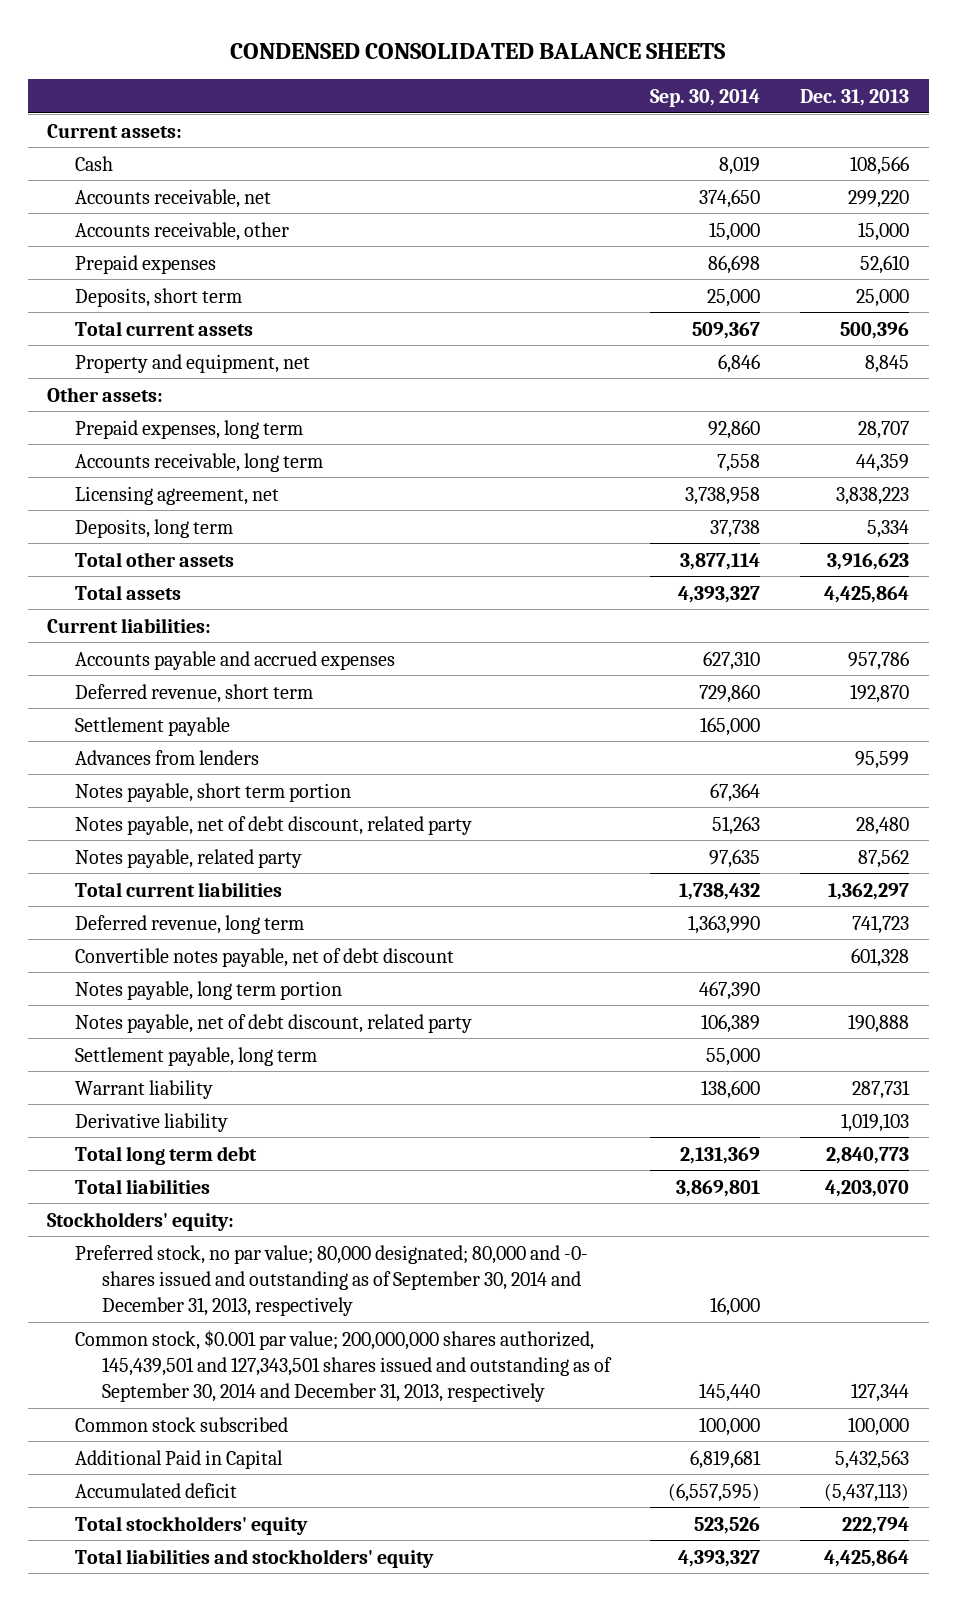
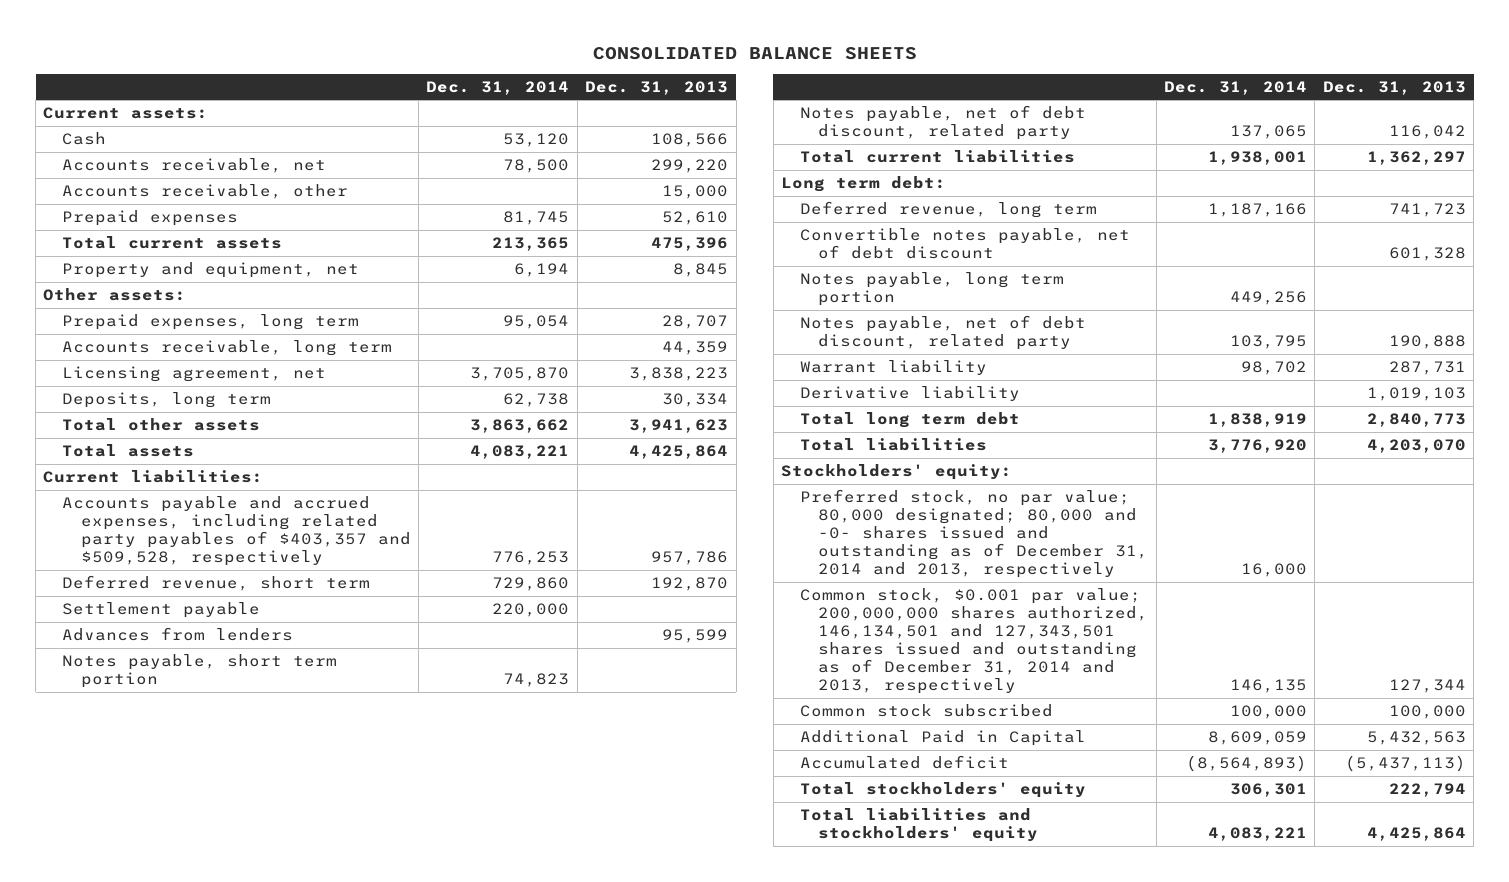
- CONDENSED CONSOLIDATED BALANCE SHEETS
+ CONSOLIDATED BALANCE SHEETS
- | Sep. 30, 2014 | Dec. 31, 2013
+ | Dec. 31, 2014 | Dec. 31, 2013
- Deposits, short term | 25,000 | 25,000
- Total current assets | 509,367 | 500,396
+ Total current assets | 213,365 | 475,396
- Deposits, long term | 37,738 | 5,334
- Total other assets | 3,877,114 | 3,916,623
+ Deposits, long term | 62,738 | 30,334
+ Total other assets | 3,863,662 | 3,941,623
- Accounts payable and accrued expenses | 627,310 | 957,786
+ Accounts payable and accrued expenses, including related party payables of $403,357 and $509,528, respectively | 776,253 | 957,786
- Notes payable, net of debt discount, related party | 51,263 | 28,480
- Notes payable, related party | 97,635 | 87,562
+ Notes payable, net of debt discount, related party | 137,065 | 116,042
+ Long term debt:
- Settlement payable, long term | 55,000 |
- Preferred stock, no par value; 80,000 designated; 80,000 and -0- shares issued and outstanding as of September 30, 2014 and December 31, 2013, respectively | 16,000 |
- Common stock, $0.001 par value; 200,000,000 shares authorized, 145,439,501 and 127,343,501 shares issued and outstanding as of September 30, 2014 and December 31, 2013, respectively | 145,440 | 127,344
+ Preferred stock, no par value; 80,000 designated; 80,000 and -0- shares issued and outstanding as of December 31, 2014 and 2013, respectively | 16,000 |
+ Common stock, $0.001 par value; 200,000,000 shares authorized, 146,134,501 and 127,343,501 shares issued and outstanding as of December 31, 2014 and 2013, respectively | 146,135 | 127,344

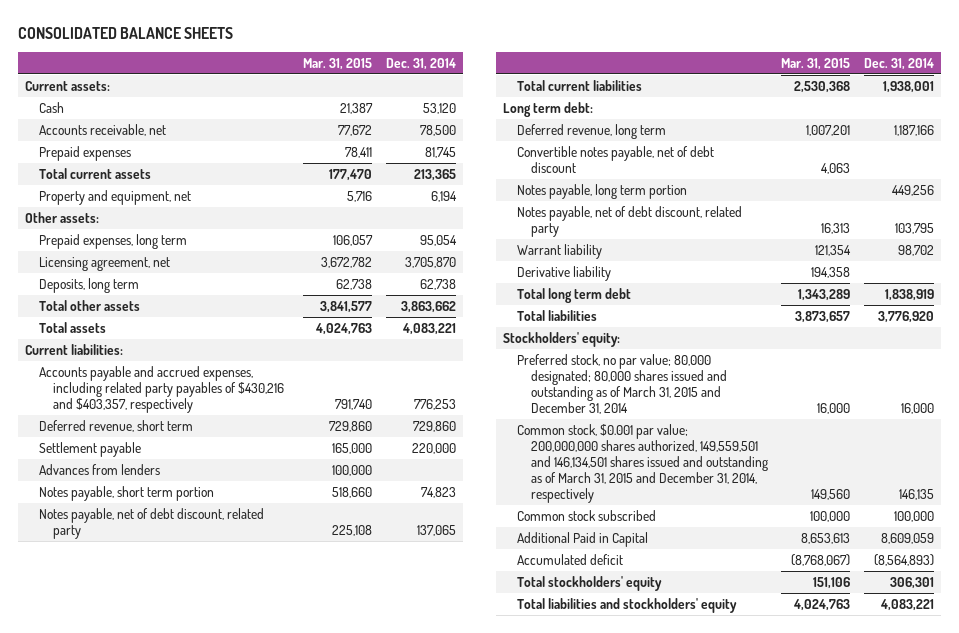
- | Dec. 31, 2014 | Dec. 31, 2013
+ | Mar. 31, 2015 | Dec. 31, 2014
- Accounts receivable, other | | 15,000
- Accounts receivable, long term | | 44,359
- Accounts payable and accrued expenses, including related party payables of $403,357 and $509,528, respectively | 776,253 | 957,786
+ Accounts payable and accrued expenses, including related party payables of $430,216 and $403,357, respectively | 791,740 | 776,253
- Preferred stock, no par value; 80,000 designated; 80,000 and -0- shares issued and outstanding as of December 31, 2014 and 2013, respectively | 16,000 |
- Common stock, $0.001 par value; 200,000,000 shares authorized, 146,134,501 and 127,343,501 shares issued and outstanding as of December 31, 2014 and 2013, respectively | 146,135 | 127,344
+ Preferred stock, no par value; 80,000 designated; 80,000 shares issued and outstanding as of March 31, 2015 and December 31, 2014 | 16,000 | 16,000
+ Common stock, $0.001 par value; 200,000,000 shares authorized, 149,559,501 and 146,134,501 shares issued and outstanding as of March 31, 2015 and December 31, 2014, respectively | 149,560 | 146,135

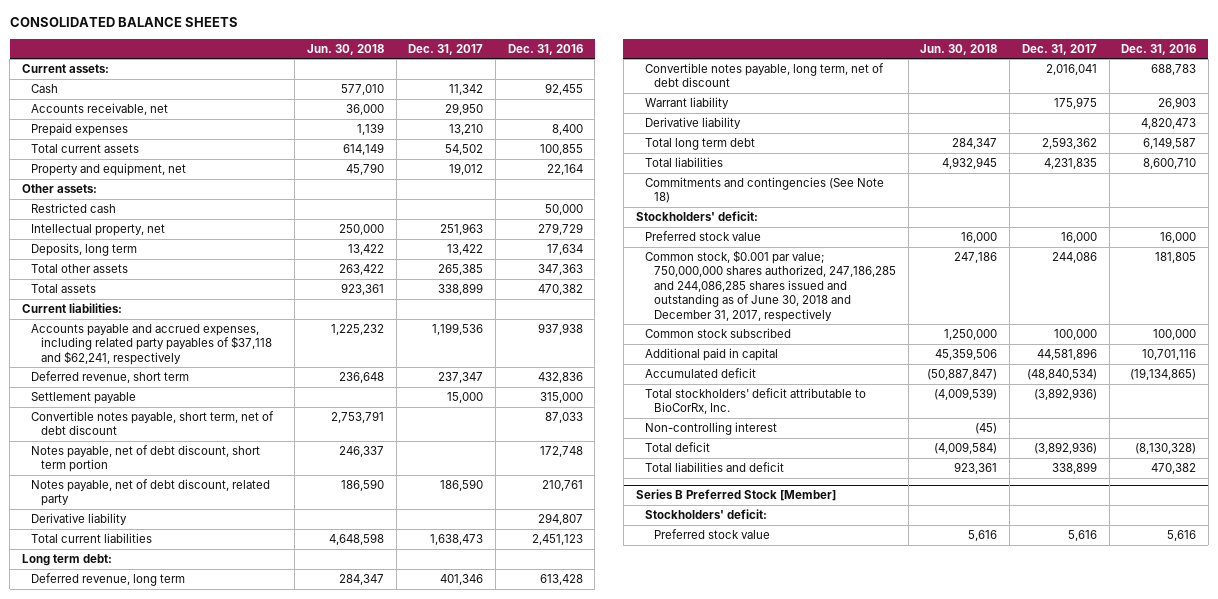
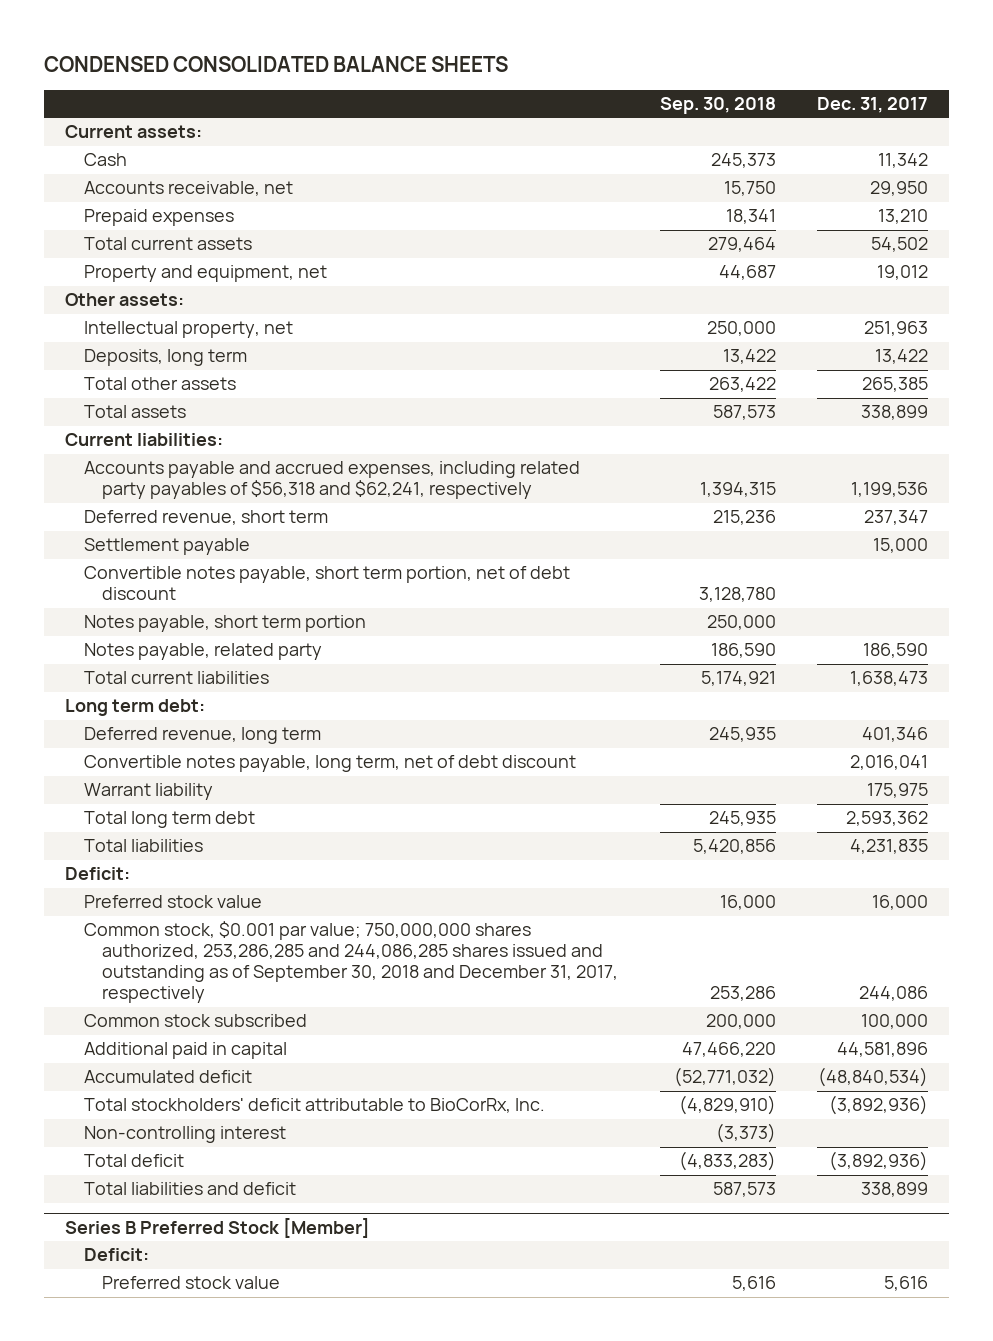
- CONSOLIDATED BALANCE SHEETS
+ CONDENSED CONSOLIDATED BALANCE SHEETS
- | Jun. 30, 2018 | Dec. 31, 2017 | Dec. 31, 2016
+ | Sep. 30, 2018 | Dec. 31, 2017
- Restricted cash | | | 50,000
- Accounts payable and accrued expenses, including related party payables of $37,118 and $62,241, respectively | 1,225,232 | 1,199,536 | 937,938
+ Accounts payable and accrued expenses, including related party payables of $56,318 and $62,241, respectively | 1,394,315 | 1,199,536
- Convertible notes payable, short term, net of debt discount | 2,753,791 | | 87,033
- Notes payable, net of debt discount, short term portion | 246,337 | | 172,748
- Notes payable, net of debt discount, related party | 186,590 | 186,590 | 210,761
- Derivative liability | | | 294,807
+ Convertible notes payable, short term portion, net of debt discount | 3,128,780 |
+ Notes payable, short term portion | 250,000 |
+ Notes payable, related party | 186,590 | 186,590
- Derivative liability | | | 4,820,473
- Commitments and contingencies (See Note 18)
- Stockholders' deficit:
+ Deficit:
- Common stock, $0.001 par value; 750,000,000 shares authorized, 247,186,285 and 244,086,285 shares issued and outstanding as of June 30, 2018 and December 31, 2017, respectively | 247,186 | 244,086 | 181,805
+ Common stock, $0.001 par value; 750,000,000 shares authorized, 253,286,285 and 244,086,285 shares issued and outstanding as of September 30, 2018 and December 31, 2017, respectively | 253,286 | 244,086
@ Series B Preferred Stock [Member]
- Stockholders' deficit:
+ Deficit:

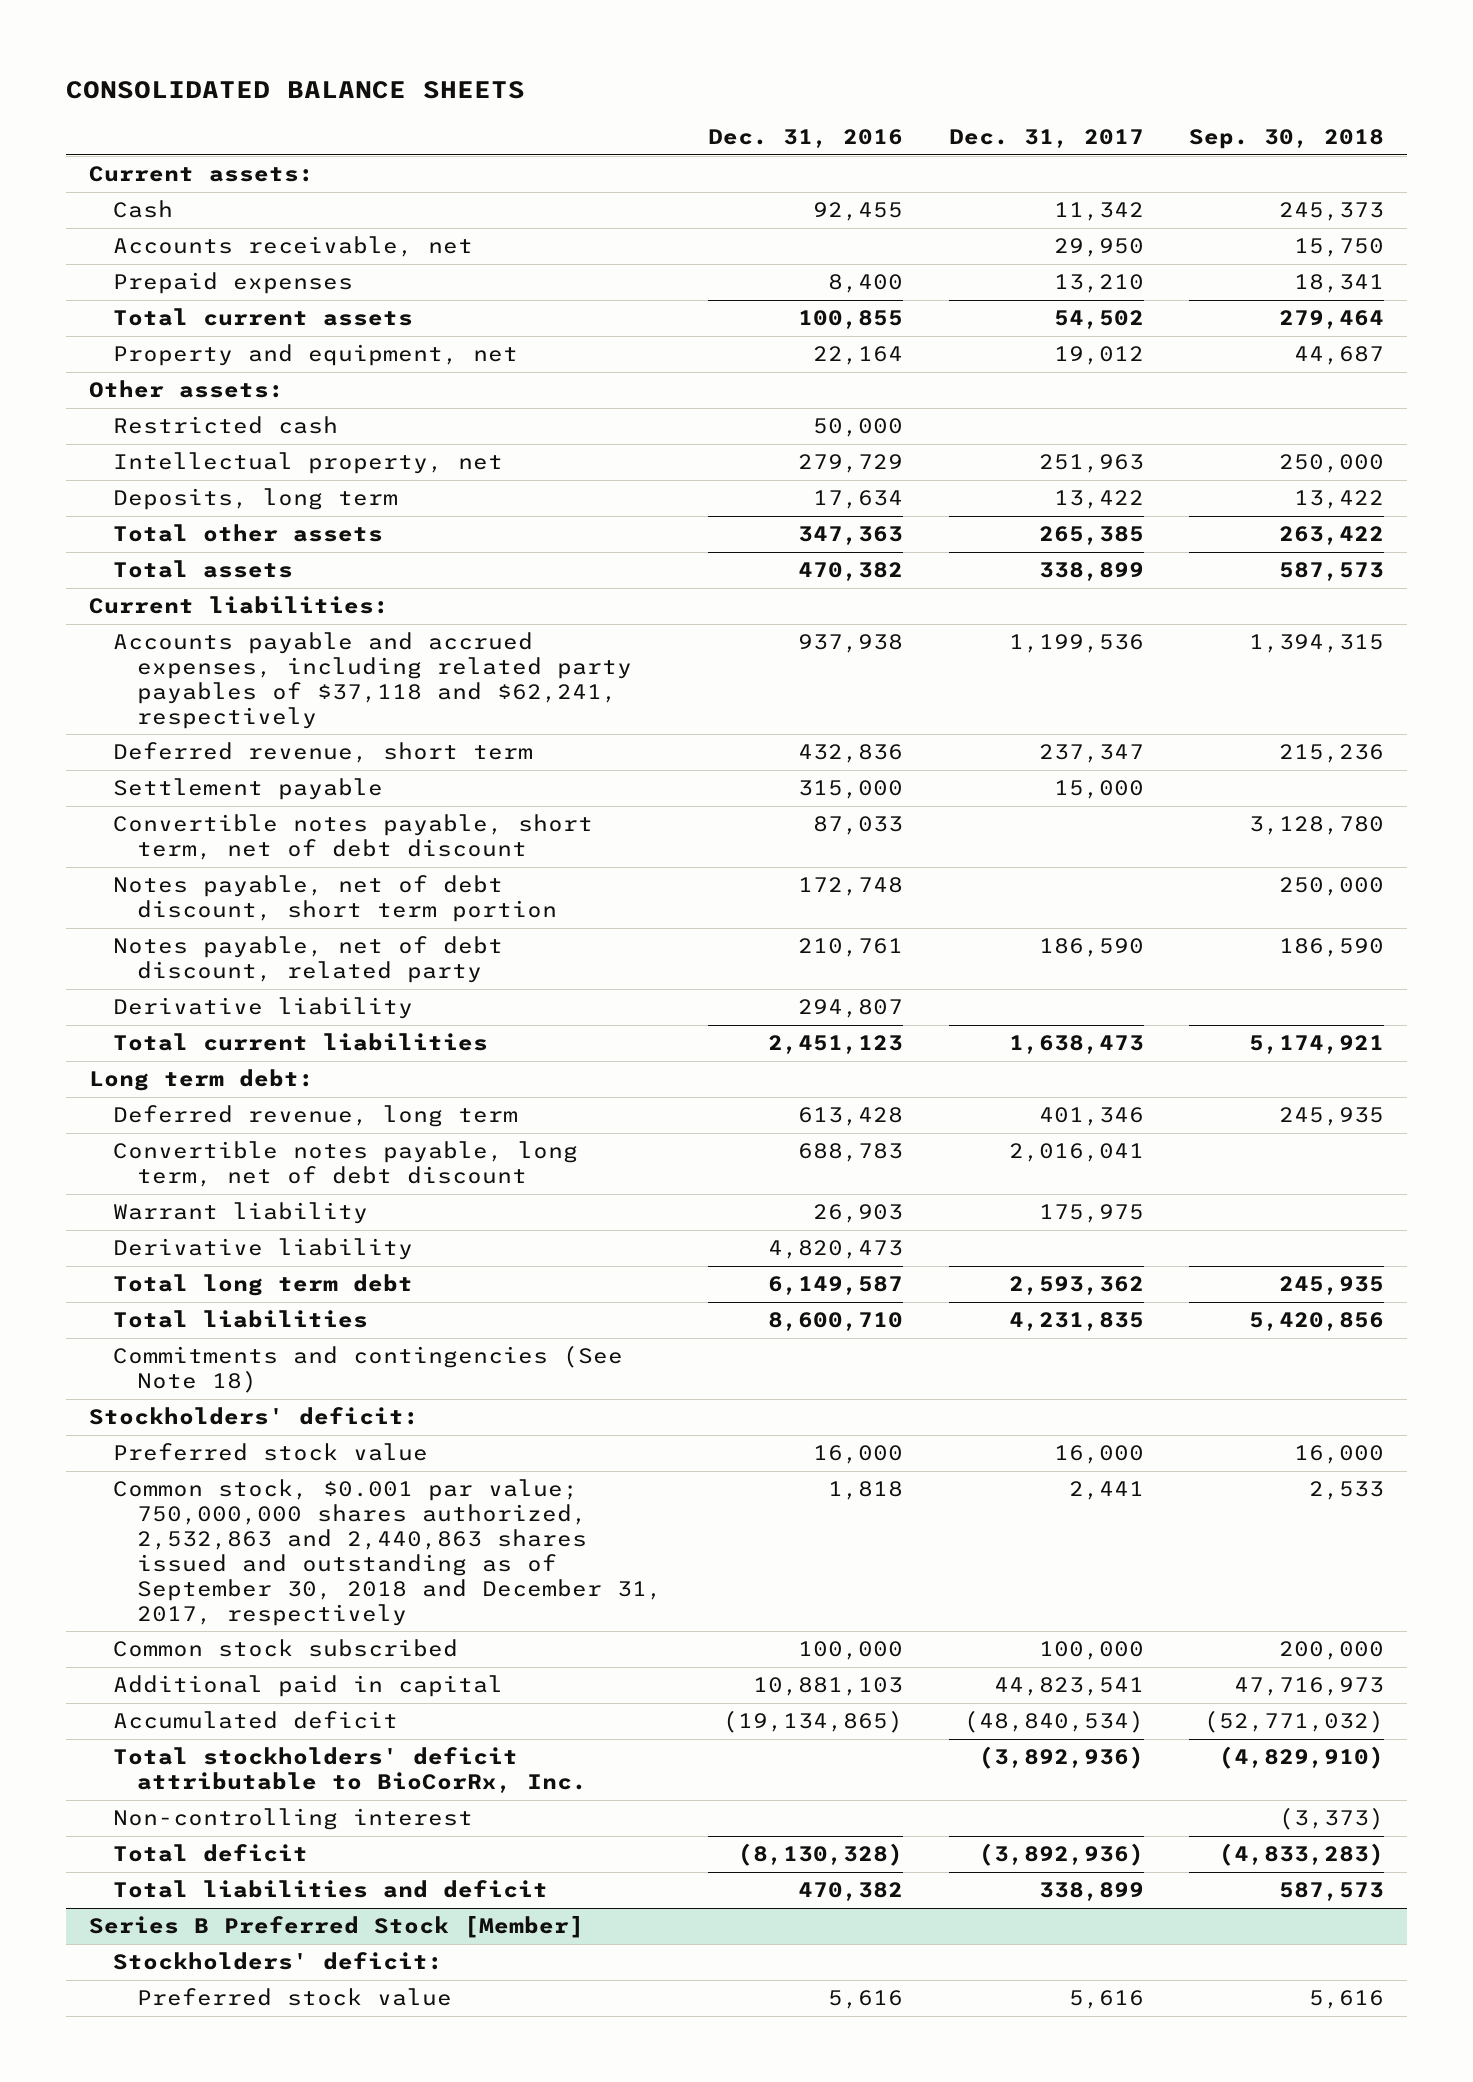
- CONDENSED CONSOLIDATED BALANCE SHEETS
+ CONSOLIDATED BALANCE SHEETS
- | Sep. 30, 2018 | Dec. 31, 2017
+ | Dec. 31, 2016 | Dec. 31, 2017 | Sep. 30, 2018
+ Restricted cash | 50,000 | |
- Accounts payable and accrued expenses, including related party payables of $56,318 and $62,241, respectively | 1,394,315 | 1,199,536
+ Accounts payable and accrued expenses, including related party payables of $37,118 and $62,241, respectively | 937,938 | 1,199,536 | 1,394,315
- Convertible notes payable, short term portion, net of debt discount | 3,128,780 |
- Notes payable, short term portion | 250,000 |
- Notes payable, related party | 186,590 | 186,590
+ Convertible notes payable, short term, net of debt discount | 87,033 | | 3,128,780
+ Notes payable, net of debt discount, short term portion | 172,748 | | 250,000
+ Notes payable, net of debt discount, related party | 210,761 | 186,590 | 186,590
+ Derivative liability | 294,807 | |
+ Derivative liability | 4,820,473 | |
- Deficit:
+ Commitments and contingencies (See Note 18)
+ Stockholders' deficit:
- Common stock, $0.001 par value; 750,000,000 shares authorized, 253,286,285 and 244,086,285 shares issued and outstanding as of September 30, 2018 and December 31, 2017, respectively | 253,286 | 244,086
+ Common stock, $0.001 par value; 750,000,000 shares authorized, 2,532,863 and 2,440,863 shares issued and outstanding as of September 30, 2018 and December 31, 2017, respectively | 1,818 | 2,441 | 2,533
- Additional paid in capital | 47,466,220 | 44,581,896
+ Additional paid in capital | 10,881,103 | 44,823,541 | 47,716,973
@ Series B Preferred Stock [Member]
- Deficit:
+ Stockholders' deficit:

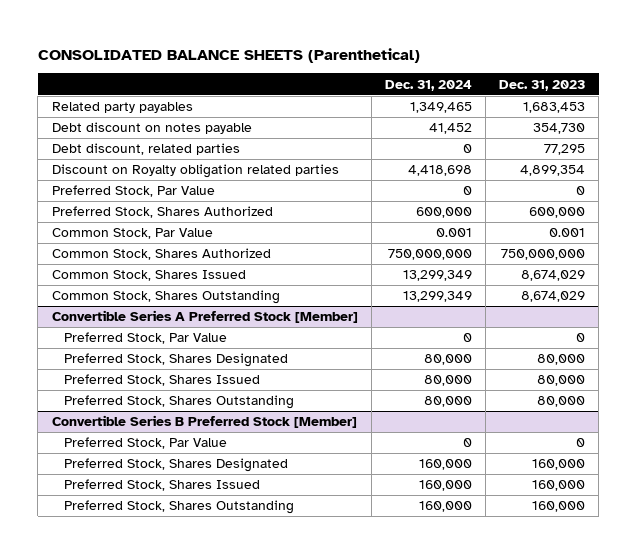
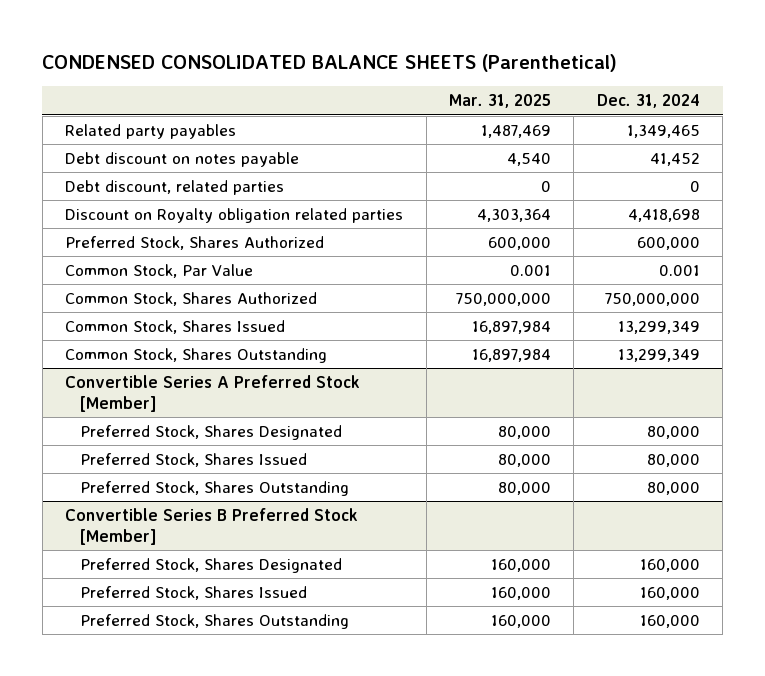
- CONSOLIDATED BALANCE SHEETS (Parenthetical)
+ CONDENSED CONSOLIDATED BALANCE SHEETS (Parenthetical)
- | Dec. 31, 2024 | Dec. 31, 2023
+ | Mar. 31, 2025 | Dec. 31, 2024
- Preferred Stock, Par Value | 0 | 0
@ Convertible Series A Preferred Stock [Member]
- Preferred Stock, Par Value | 0 | 0
@ Convertible Series B Preferred Stock [Member]
- Preferred Stock, Par Value | 0 | 0

